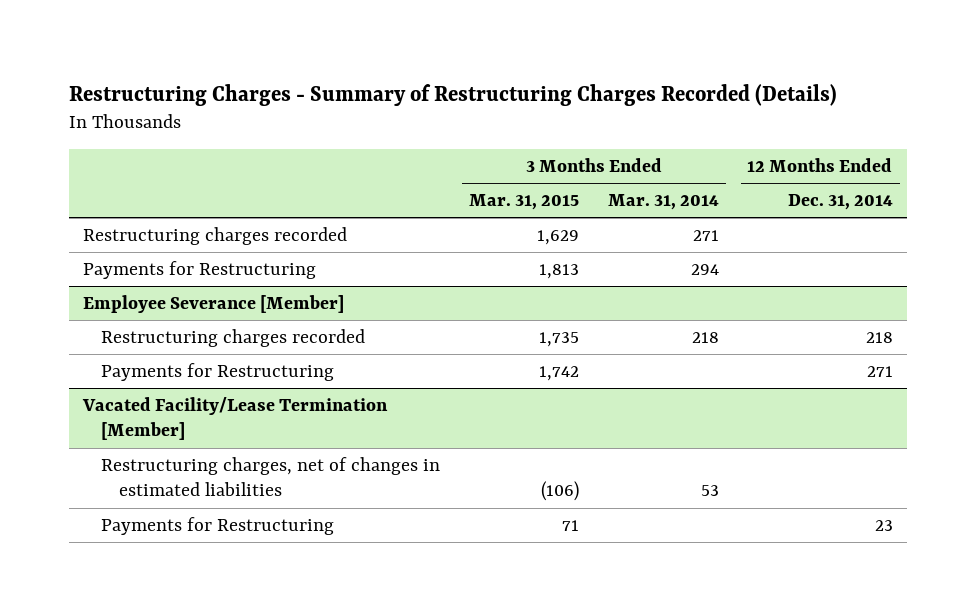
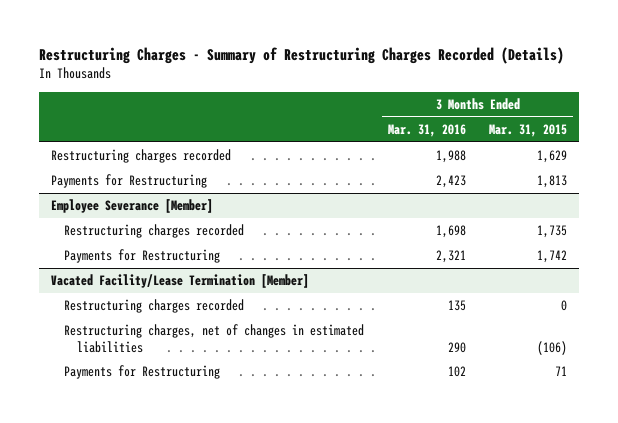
- | 3 Months Ended Mar. 31, 2015 | 3 Months Ended Mar. 31, 2014 | 12 Months Ended Dec. 31, 2014
+ | 3 Months Ended Mar. 31, 2016 | 3 Months Ended Mar. 31, 2015
@ Vacated Facility/Lease Termination [Member]
+ Restructuring charges recorded | 135 | 0

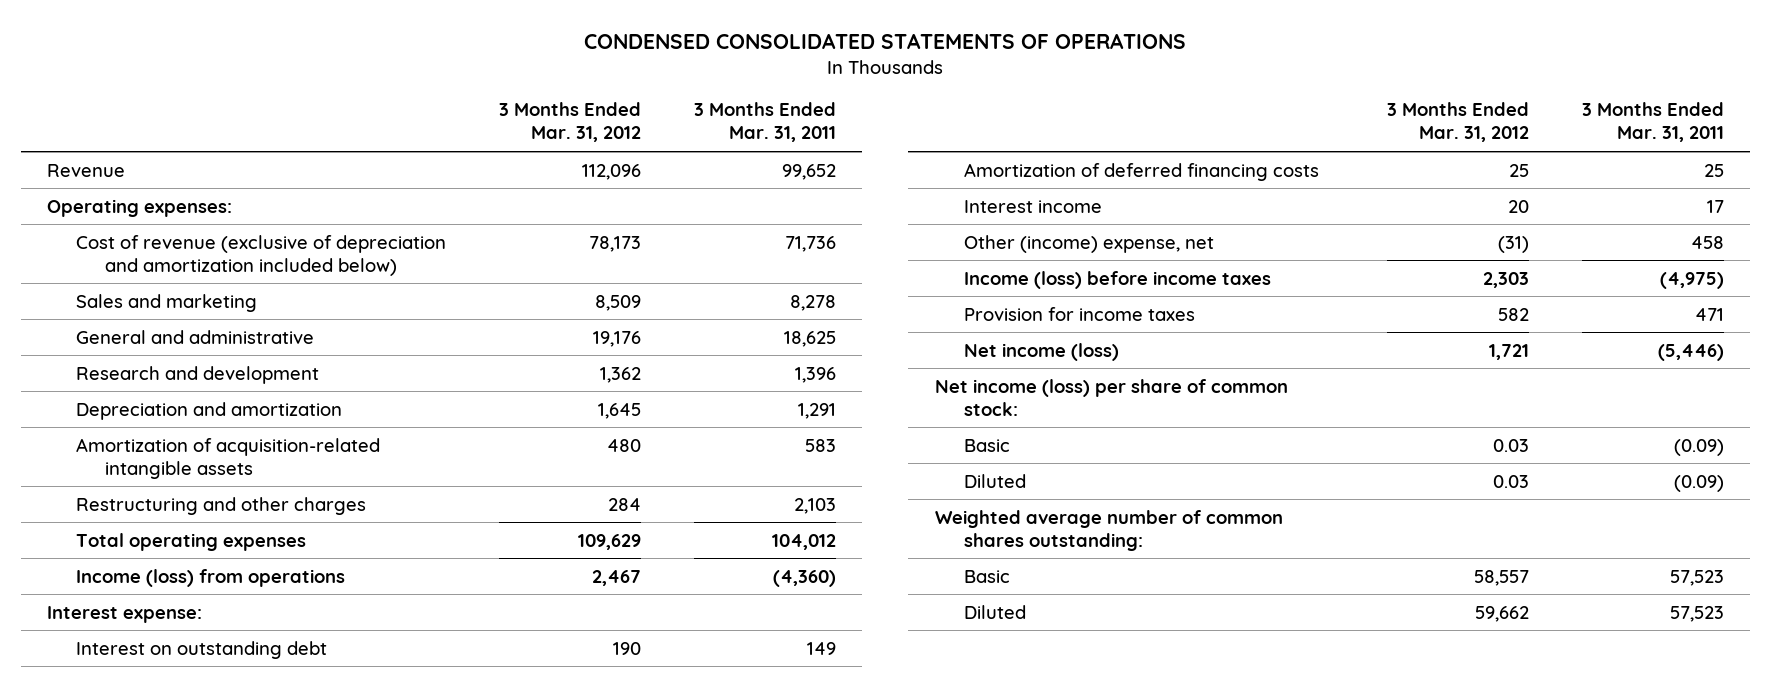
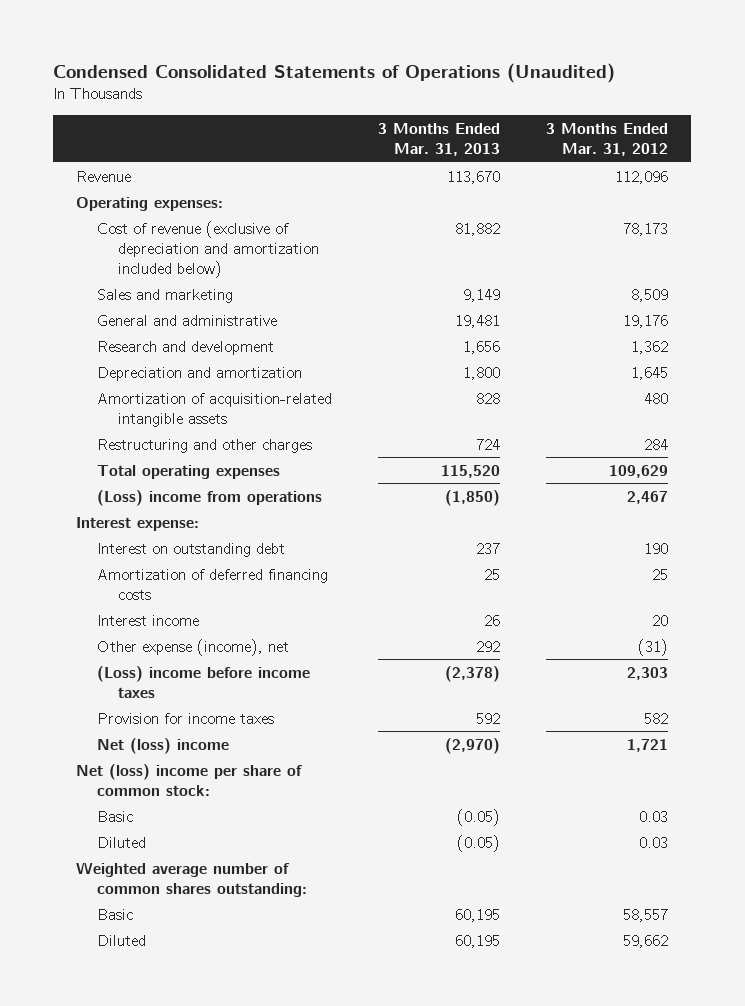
- CONDENSED CONSOLIDATED STATEMENTS OF OPERATIONS
+ Condensed Consolidated Statements of Operations (Unaudited)
- | 3 Months Ended Mar. 31, 2012 | 3 Months Ended Mar. 31, 2011
+ | 3 Months Ended Mar. 31, 2013 | 3 Months Ended Mar. 31, 2012
- Income (loss) from operations | 2,467 | (4,360)
+ (Loss) income from operations | (1,850) | 2,467
- Other (income) expense, net | (31) | 458
- Income (loss) before income taxes | 2,303 | (4,975)
+ Other expense (income), net | 292 | (31)
+ (Loss) income before income taxes | (2,378) | 2,303
- Net income (loss) | 1,721 | (5,446)
- Net income (loss) per share of common stock:
+ Net (loss) income | (2,970) | 1,721
+ Net (loss) income per share of common stock:

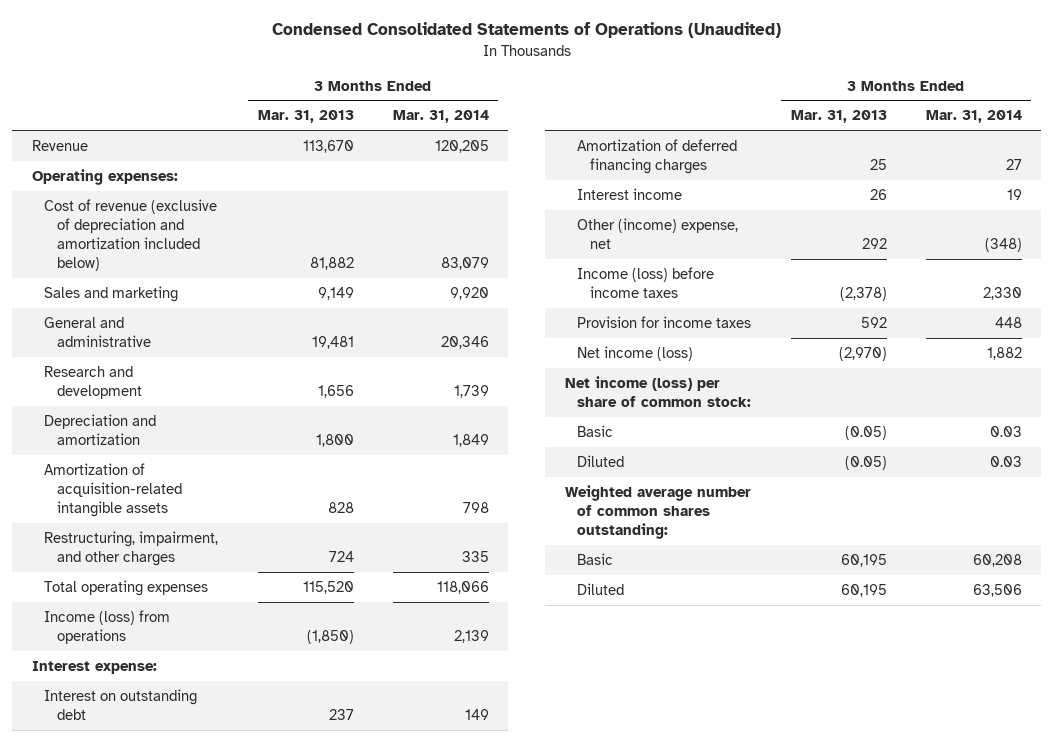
- | 3 Months Ended Mar. 31, 2013 | 3 Months Ended Mar. 31, 2012
+ | 3 Months Ended Mar. 31, 2013 | 3 Months Ended Mar. 31, 2014
- Restructuring and other charges | 724 | 284
+ Restructuring, impairment, and other charges | 724 | 335
- (Loss) income from operations | (1,850) | 2,467
+ Income (loss) from operations | (1,850) | 2,139
- Amortization of deferred financing costs | 25 | 25
+ Amortization of deferred financing charges | 25 | 27
- Other expense (income), net | 292 | (31)
- (Loss) income before income taxes | (2,378) | 2,303
+ Other (income) expense, net | 292 | (348)
+ Income (loss) before income taxes | (2,378) | 2,330
- Net (loss) income | (2,970) | 1,721
- Net (loss) income per share of common stock:
+ Net income (loss) | (2,970) | 1,882
+ Net income (loss) per share of common stock:

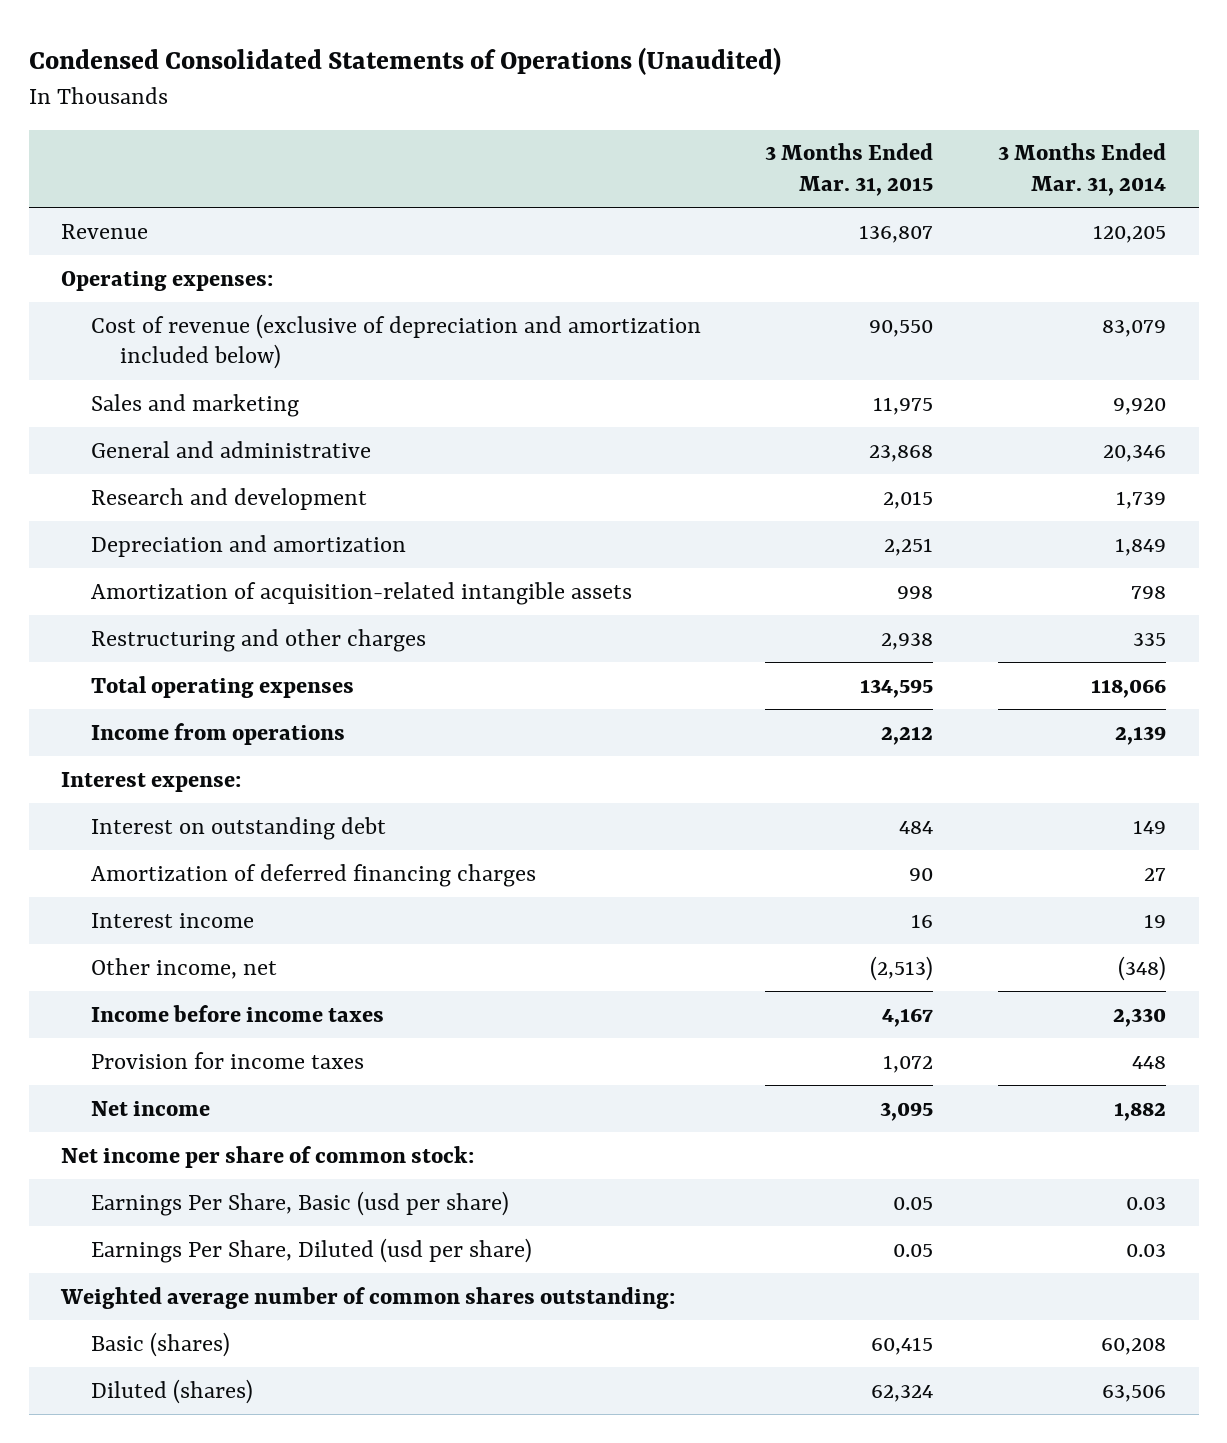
- | 3 Months Ended Mar. 31, 2013 | 3 Months Ended Mar. 31, 2014
+ | 3 Months Ended Mar. 31, 2015 | 3 Months Ended Mar. 31, 2014
- Restructuring, impairment, and other charges | 724 | 335
+ Restructuring and other charges | 2,938 | 335
- Income (loss) from operations | (1,850) | 2,139
+ Income from operations | 2,212 | 2,139
- Other (income) expense, net | 292 | (348)
- Income (loss) before income taxes | (2,378) | 2,330
+ Other income, net | (2,513) | (348)
+ Income before income taxes | 4,167 | 2,330
- Net income (loss) | (2,970) | 1,882
- Net income (loss) per share of common stock:
- Basic | (0.05) | 0.03
- Diluted | (0.05) | 0.03
+ Net income | 3,095 | 1,882
+ Net income per share of common stock:
+ Earnings Per Share, Basic (usd per share) | 0.05 | 0.03
+ Earnings Per Share, Diluted (usd per share) | 0.05 | 0.03
- Basic | 60,195 | 60,208
- Diluted | 60,195 | 63,506
+ Basic (shares) | 60,415 | 60,208
+ Diluted (shares) | 62,324 | 63,506

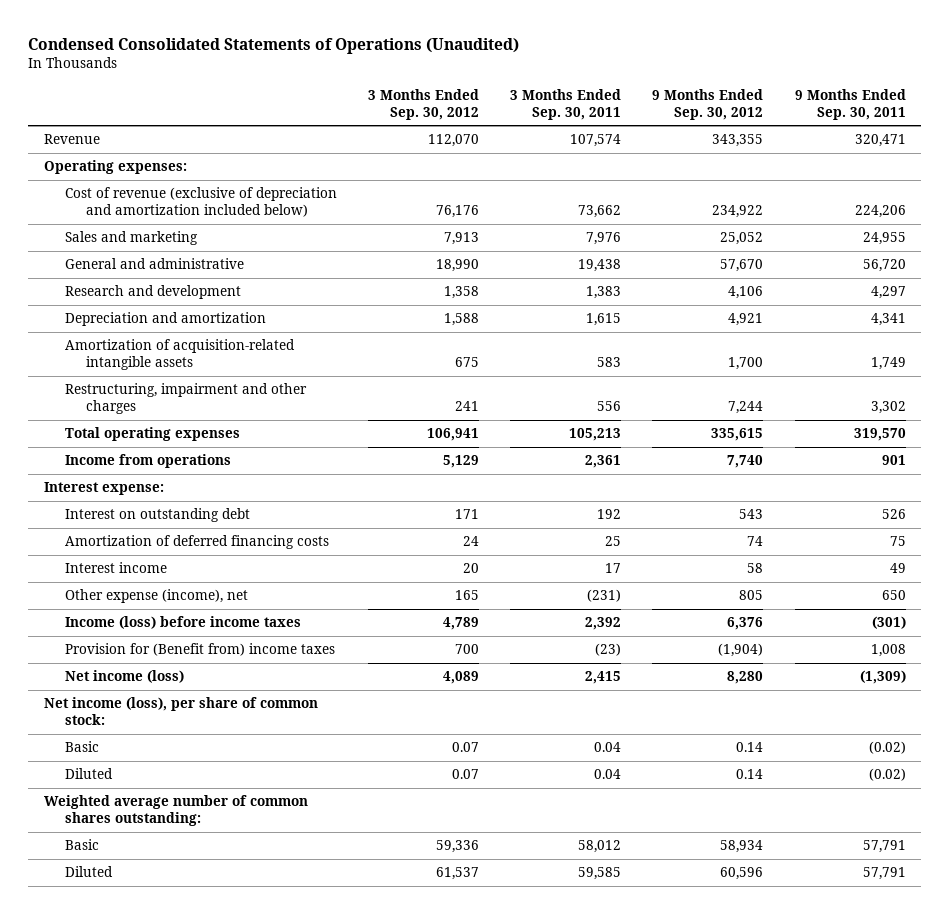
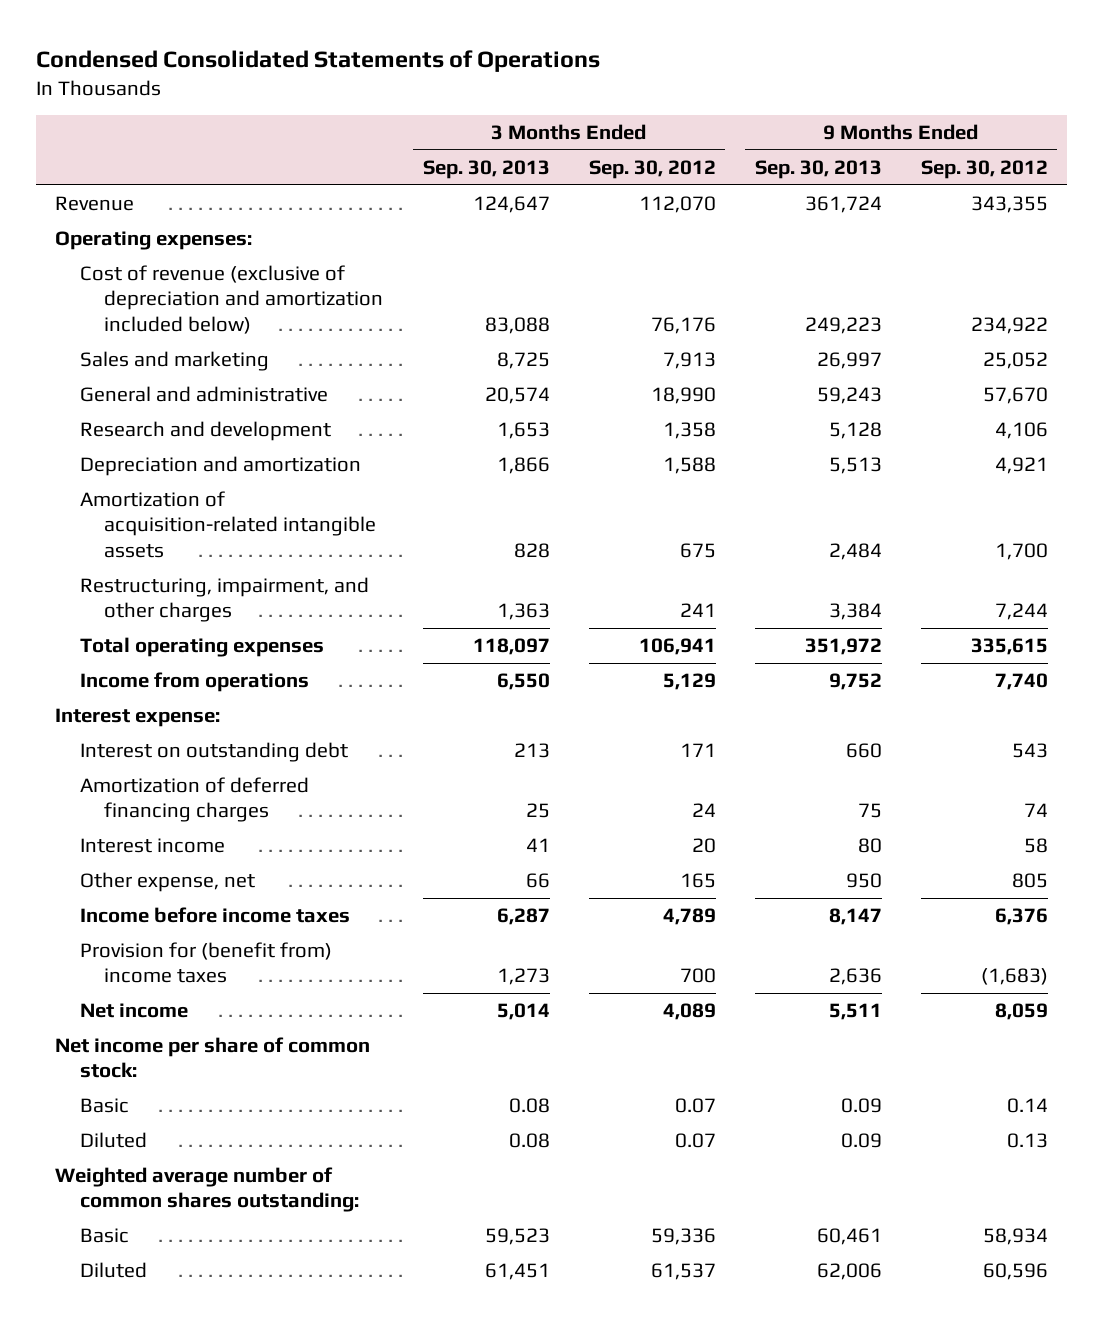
- Condensed Consolidated Statements of Operations (Unaudited)
+ Condensed Consolidated Statements of Operations
- | 3 Months Ended Sep. 30, 2012 | 3 Months Ended Sep. 30, 2011 | 9 Months Ended Sep. 30, 2012 | 9 Months Ended Sep. 30, 2011
+ | 3 Months Ended Sep. 30, 2013 | 3 Months Ended Sep. 30, 2012 | 9 Months Ended Sep. 30, 2013 | 9 Months Ended Sep. 30, 2012
- Restructuring, impairment and other charges | 241 | 556 | 7,244 | 3,302
+ Restructuring, impairment, and other charges | 1,363 | 241 | 3,384 | 7,244
- Amortization of deferred financing costs | 24 | 25 | 74 | 75
+ Amortization of deferred financing charges | 25 | 24 | 75 | 74
- Other expense (income), net | 165 | (231) | 805 | 650
- Income (loss) before income taxes | 4,789 | 2,392 | 6,376 | (301)
- Provision for (Benefit from) income taxes | 700 | (23) | (1,904) | 1,008
- Net income (loss) | 4,089 | 2,415 | 8,280 | (1,309)
- Net income (loss), per share of common stock:
+ Other expense, net | 66 | 165 | 950 | 805
+ Income before income taxes | 6,287 | 4,789 | 8,147 | 6,376
+ Provision for (benefit from) income taxes | 1,273 | 700 | 2,636 | (1,683)
+ Net income | 5,014 | 4,089 | 5,511 | 8,059
+ Net income per share of common stock:
- Diluted | 0.07 | 0.04 | 0.14 | (0.02)
+ Diluted | 0.08 | 0.07 | 0.09 | 0.13

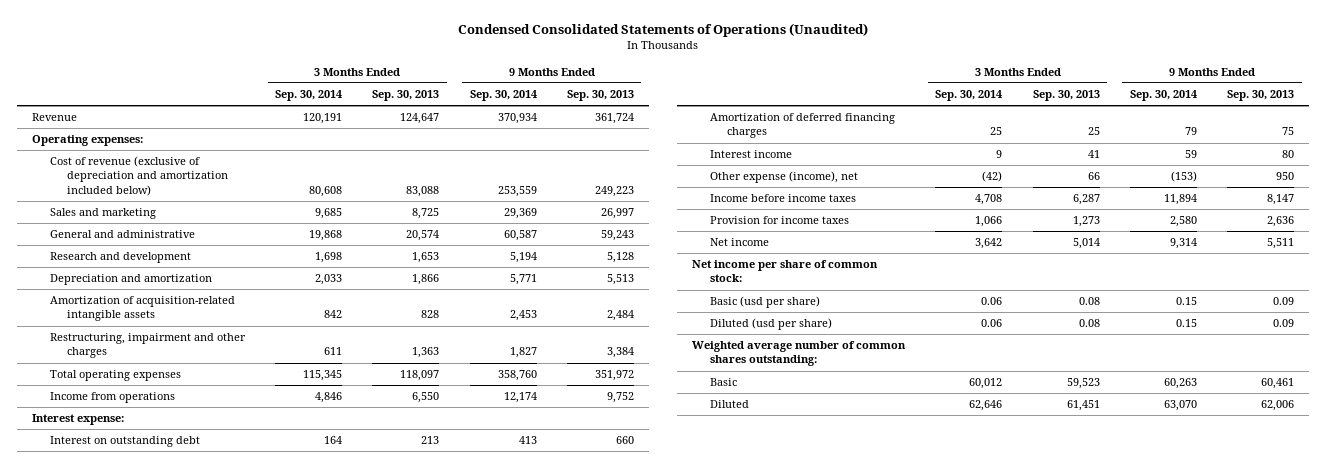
- Condensed Consolidated Statements of Operations
+ Condensed Consolidated Statements of Operations (Unaudited)
- | 3 Months Ended Sep. 30, 2013 | 3 Months Ended Sep. 30, 2012 | 9 Months Ended Sep. 30, 2013 | 9 Months Ended Sep. 30, 2012
+ | 3 Months Ended Sep. 30, 2014 | 3 Months Ended Sep. 30, 2013 | 9 Months Ended Sep. 30, 2014 | 9 Months Ended Sep. 30, 2013
- Restructuring, impairment, and other charges | 1,363 | 241 | 3,384 | 7,244
+ Restructuring, impairment and other charges | 611 | 1,363 | 1,827 | 3,384
- Other expense, net | 66 | 165 | 950 | 805
+ Other expense (income), net | (42) | 66 | (153) | 950
- Provision for (benefit from) income taxes | 1,273 | 700 | 2,636 | (1,683)
+ Provision for income taxes | 1,066 | 1,273 | 2,580 | 2,636
- Basic | 0.08 | 0.07 | 0.09 | 0.14
- Diluted | 0.08 | 0.07 | 0.09 | 0.13
+ Basic (usd per share) | 0.06 | 0.08 | 0.15 | 0.09
+ Diluted (usd per share) | 0.06 | 0.08 | 0.15 | 0.09

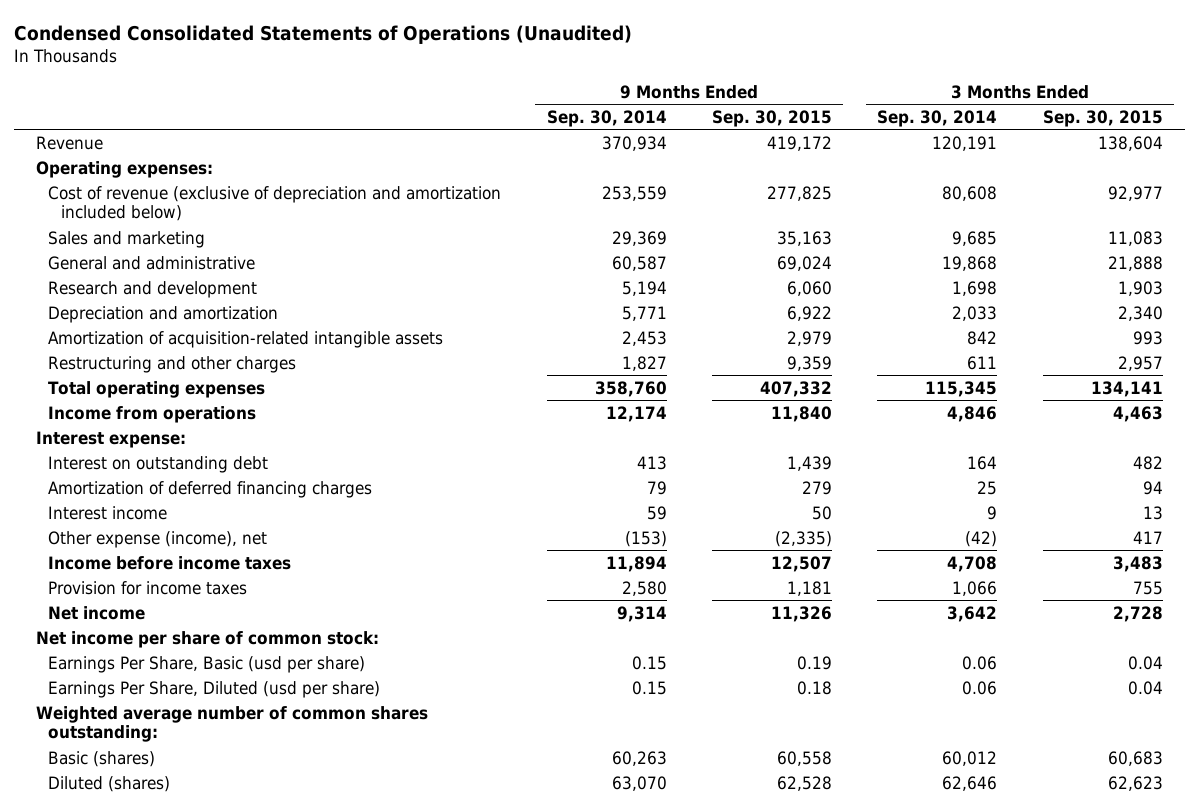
- | 3 Months Ended Sep. 30, 2014 | 3 Months Ended Sep. 30, 2013 | 9 Months Ended Sep. 30, 2014 | 9 Months Ended Sep. 30, 2013
+ | 9 Months Ended Sep. 30, 2014 | 9 Months Ended Sep. 30, 2015 | 3 Months Ended Sep. 30, 2014 | 3 Months Ended Sep. 30, 2015
- Restructuring, impairment and other charges | 611 | 1,363 | 1,827 | 3,384
+ Restructuring and other charges | 1,827 | 9,359 | 611 | 2,957
- Basic (usd per share) | 0.06 | 0.08 | 0.15 | 0.09
- Diluted (usd per share) | 0.06 | 0.08 | 0.15 | 0.09
+ Earnings Per Share, Basic (usd per share) | 0.15 | 0.19 | 0.06 | 0.04
+ Earnings Per Share, Diluted (usd per share) | 0.15 | 0.18 | 0.06 | 0.04
- Basic | 60,012 | 59,523 | 60,263 | 60,461
- Diluted | 62,646 | 61,451 | 63,070 | 62,006
+ Basic (shares) | 60,263 | 60,558 | 60,012 | 60,683
+ Diluted (shares) | 63,070 | 62,528 | 62,646 | 62,623

